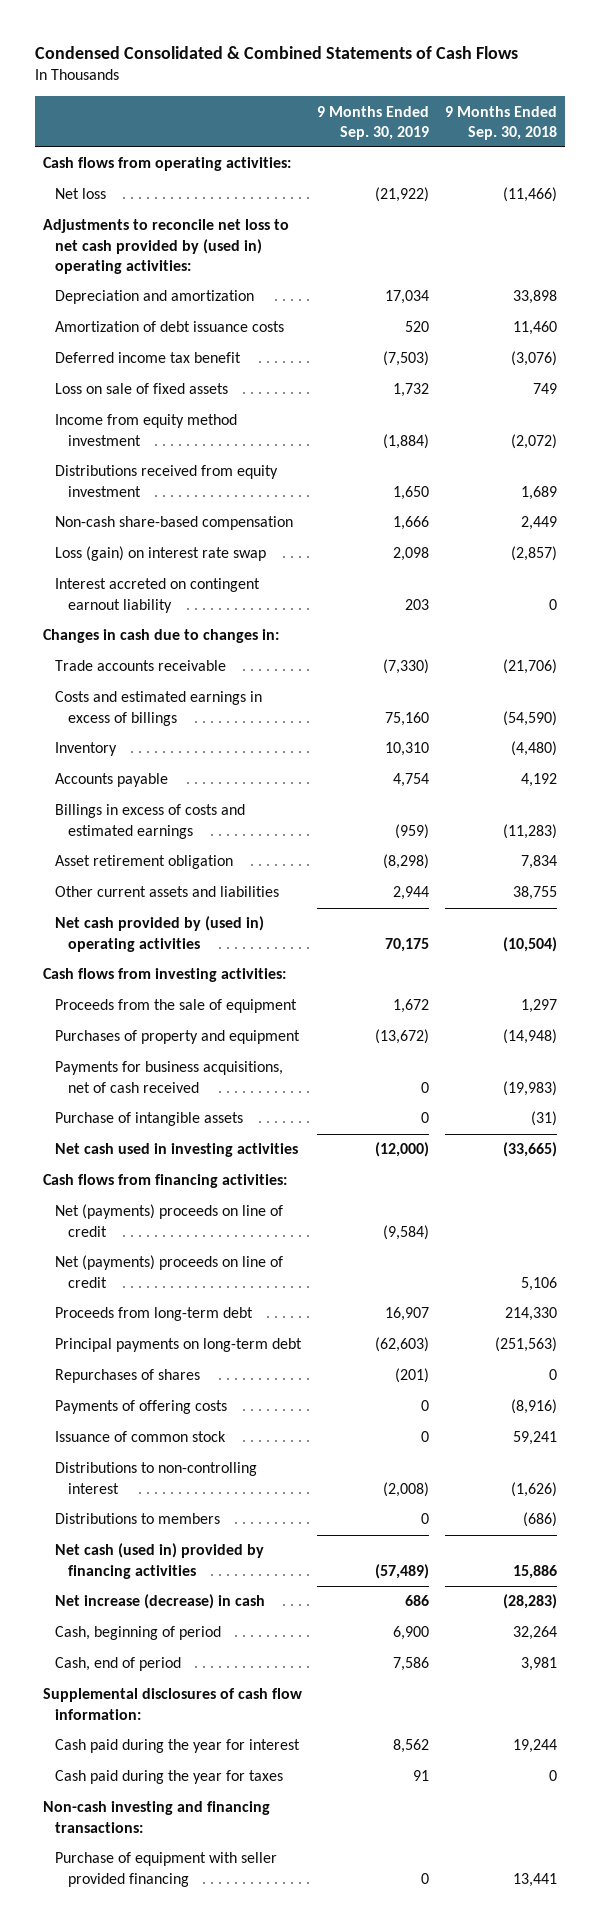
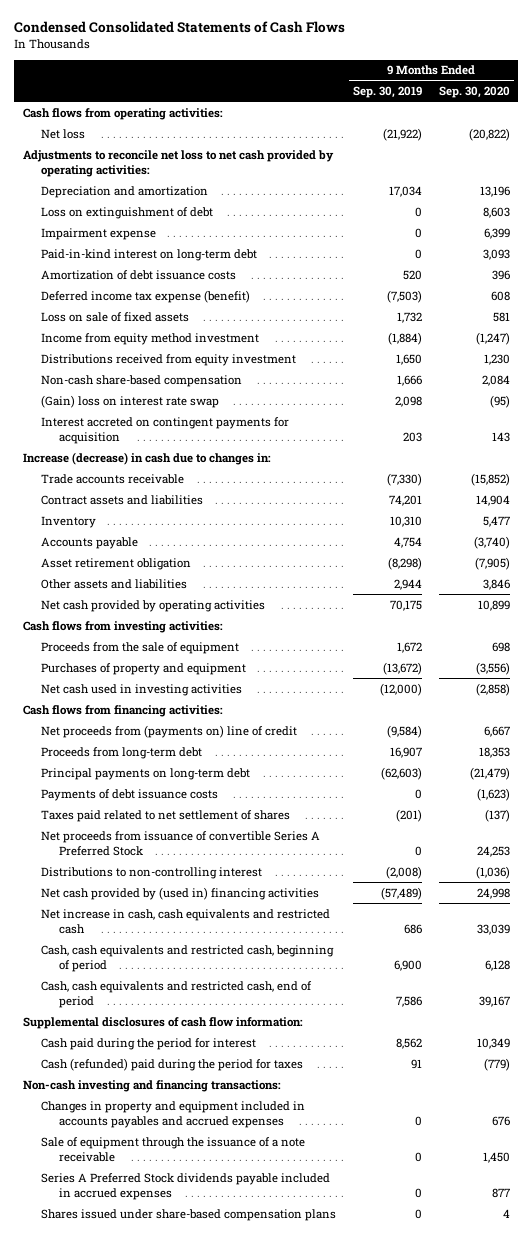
- Condensed Consolidated & Combined Statements of Cash Flows
+ Condensed Consolidated Statements of Cash Flows
- | 9 Months Ended Sep. 30, 2019 | 9 Months Ended Sep. 30, 2018
+ | 9 Months Ended Sep. 30, 2019 | 9 Months Ended Sep. 30, 2020
- Adjustments to reconcile net loss to net cash provided by (used in) operating activities:
+ Adjustments to reconcile net loss to net cash provided by operating activities:
+ Loss on extinguishment of debt | 0 | 8,603
+ Impairment expense | 0 | 6,399
+ Paid-in-kind interest on long-term debt | 0 | 3,093
- Deferred income tax benefit | (7,503) | (3,076)
+ Deferred income tax expense (benefit) | (7,503) | 608
- Loss (gain) on interest rate swap | 2,098 | (2,857)
- Interest accreted on contingent earnout liability | 203 | 0
- Changes in cash due to changes in:
+ (Gain) loss on interest rate swap | 2,098 | (95)
+ Interest accreted on contingent payments for acquisition | 203 | 143
+ Increase (decrease) in cash due to changes in:
- Costs and estimated earnings in excess of billings | 75,160 | (54,590)
+ Contract assets and liabilities | 74,201 | 14,904
- Billings in excess of costs and estimated earnings | (959) | (11,283)
- Other current assets and liabilities | 2,944 | 38,755
- Net cash provided by (used in) operating activities | 70,175 | (10,504)
+ Other assets and liabilities | 2,944 | 3,846
+ Net cash provided by operating activities | 70,175 | 10,899
- Payments for business acquisitions, net of cash received | 0 | (19,983)
- Purchase of intangible assets | 0 | (31)
- Net (payments) proceeds on line of credit | (9,584) |
- Net (payments) proceeds on line of credit | | 5,106
+ Net proceeds from (payments on) line of credit | (9,584) | 6,667
- Repurchases of shares | (201) | 0
- Payments of offering costs | 0 | (8,916)
- Issuance of common stock | 0 | 59,241
+ Payments of debt issuance costs | 0 | (1,623)
+ Taxes paid related to net settlement of shares | (201) | (137)
+ Net proceeds from issuance of convertible Series A Preferred Stock | 0 | 24,253
- Distributions to members | 0 | (686)
- Net cash (used in) provided by financing activities | (57,489) | 15,886
- Net increase (decrease) in cash | 686 | (28,283)
- Cash, beginning of period | 6,900 | 32,264
- Cash, end of period | 7,586 | 3,981
+ Net cash provided by (used in) financing activities | (57,489) | 24,998
+ Net increase in cash, cash equivalents and restricted cash | 686 | 33,039
+ Cash, cash equivalents and restricted cash, beginning of period | 6,900 | 6,128
+ Cash, cash equivalents and restricted cash, end of period | 7,586 | 39,167
- Cash paid during the year for interest | 8,562 | 19,244
- Cash paid during the year for taxes | 91 | 0
+ Cash paid during the period for interest | 8,562 | 10,349
+ Cash (refunded) paid during the period for taxes | 91 | (779)
- Purchase of equipment with seller provided financing | 0 | 13,441
+ Changes in property and equipment included in accounts payables and accrued expenses | 0 | 676
+ Sale of equipment through the issuance of a note receivable | 0 | 1,450
+ Series A Preferred Stock dividends payable included in accrued expenses | 0 | 877
+ Shares issued under share-based compensation plans | 0 | 4

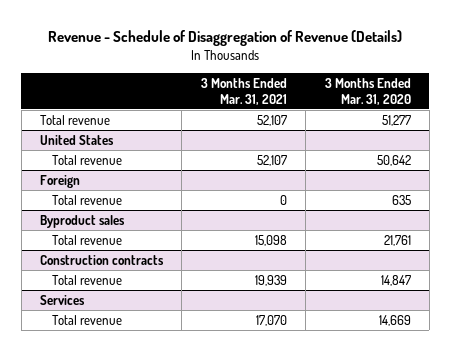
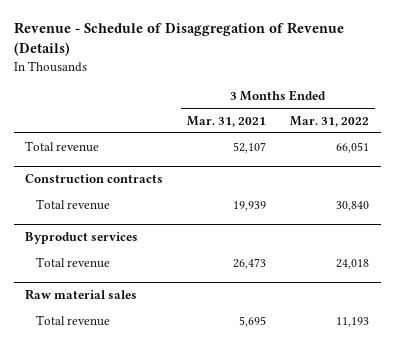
- | 3 Months Ended Mar. 31, 2021 | 3 Months Ended Mar. 31, 2020
+ | 3 Months Ended Mar. 31, 2021 | 3 Months Ended Mar. 31, 2022
- United States
- Total revenue | 52,107 | 50,642
- Foreign
- Total revenue | 0 | 635
- Byproduct sales
- Total revenue | 15,098 | 21,761
- Services
- Total revenue | 17,070 | 14,669
+ Byproduct services
+ Total revenue | 26,473 | 24,018
+ Raw material sales
+ Total revenue | 5,695 | 11,193

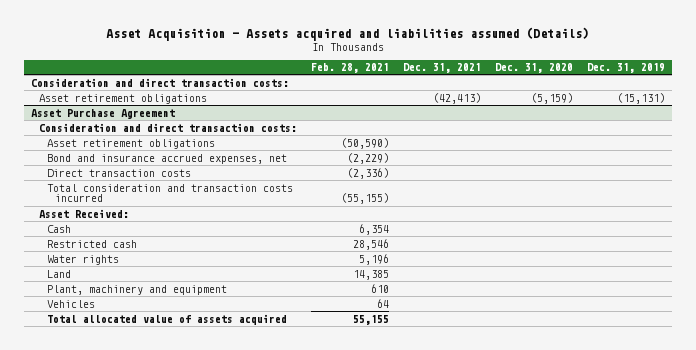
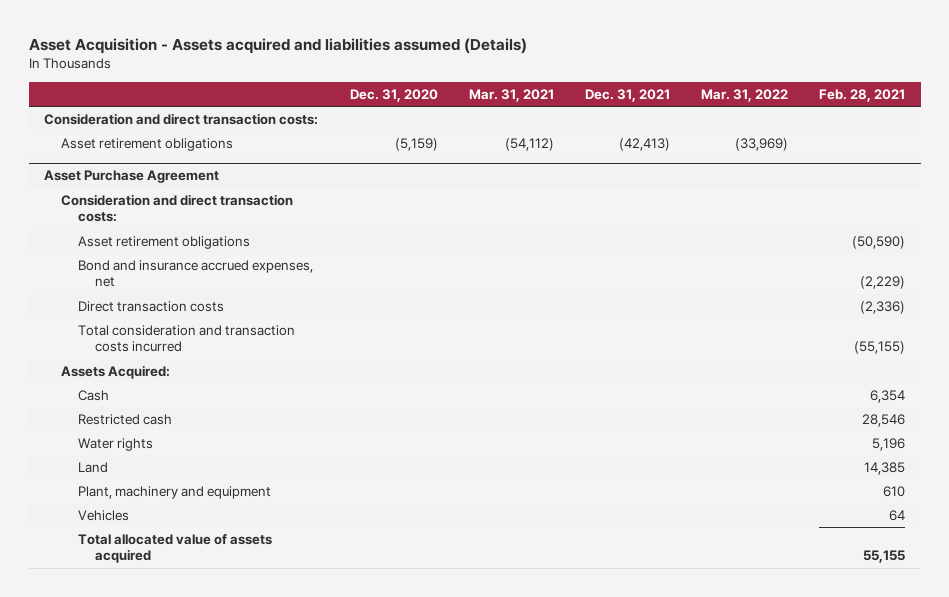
- | Feb. 28, 2021 | Dec. 31, 2021 | Dec. 31, 2020 | Dec. 31, 2019
+ | Dec. 31, 2020 | Mar. 31, 2021 | Dec. 31, 2021 | Mar. 31, 2022 | Feb. 28, 2021
@ Asset Purchase Agreement
- Asset Received:
+ Assets Acquired:

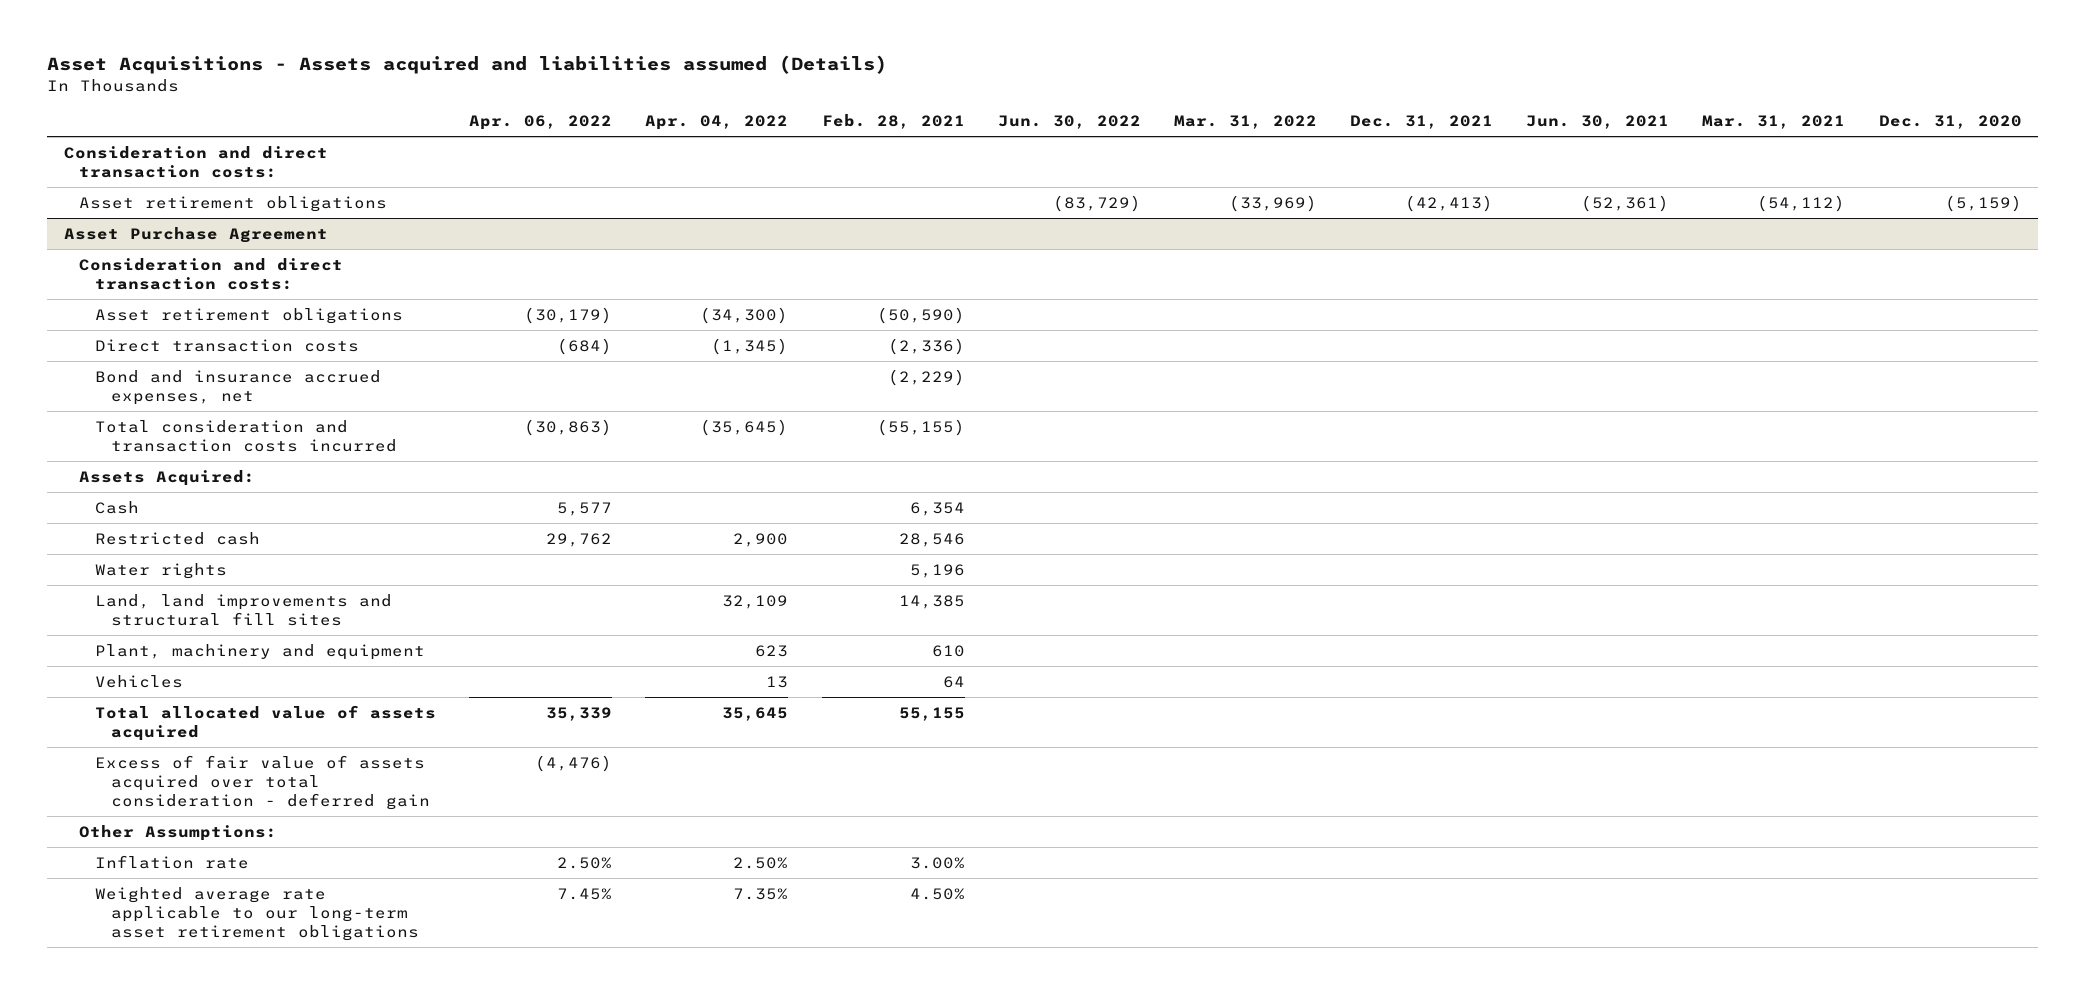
- Asset Acquisition - Assets acquired and liabilities assumed (Details)
+ Asset Acquisitions - Assets acquired and liabilities assumed (Details)
- | Dec. 31, 2020 | Mar. 31, 2021 | Dec. 31, 2021 | Mar. 31, 2022 | Feb. 28, 2021
+ | Apr. 06, 2022 | Apr. 04, 2022 | Feb. 28, 2021 | Jun. 30, 2022 | Mar. 31, 2022 | Dec. 31, 2021 | Jun. 30, 2021 | Mar. 31, 2021 | Dec. 31, 2020
@ Asset Purchase Agreement
moved down: Bond and insurance accrued expenses, net | | | (2,229) | | | | | |
- Land | | | | | 14,385
+ Land, land improvements and structural fill sites | | 32,109 | 14,385 | | | | | |
+ Excess of fair value of assets acquired over total consideration - deferred gain | (4,476) | | | | | | | |
+ Other Assumptions:
+ Inflation rate | 2.50% | 2.50% | 3.00% | | | | | |
+ Weighted average rate applicable to our long-term asset retirement obligations | 7.45% | 7.35% | 4.50% | | | | | |

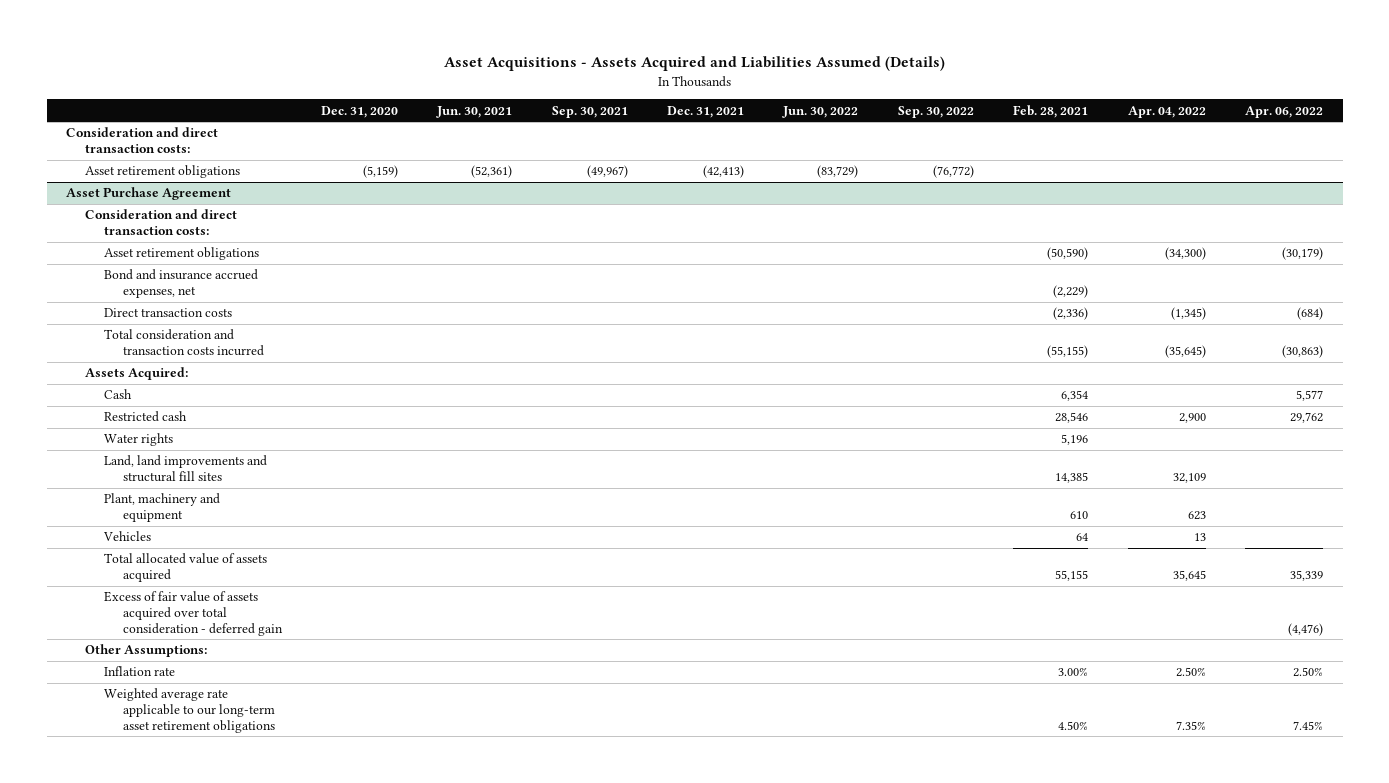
- Asset Acquisitions - Assets acquired and liabilities assumed (Details)
+ Asset Acquisitions - Assets Acquired and Liabilities Assumed (Details)
- | Apr. 06, 2022 | Apr. 04, 2022 | Feb. 28, 2021 | Jun. 30, 2022 | Mar. 31, 2022 | Dec. 31, 2021 | Jun. 30, 2021 | Mar. 31, 2021 | Dec. 31, 2020
+ | Dec. 31, 2020 | Jun. 30, 2021 | Sep. 30, 2021 | Dec. 31, 2021 | Jun. 30, 2022 | Sep. 30, 2022 | Feb. 28, 2021 | Apr. 04, 2022 | Apr. 06, 2022
@ Asset Purchase Agreement
moved down: Direct transaction costs | | | | | | | (2,336) | (1,345) | (684)

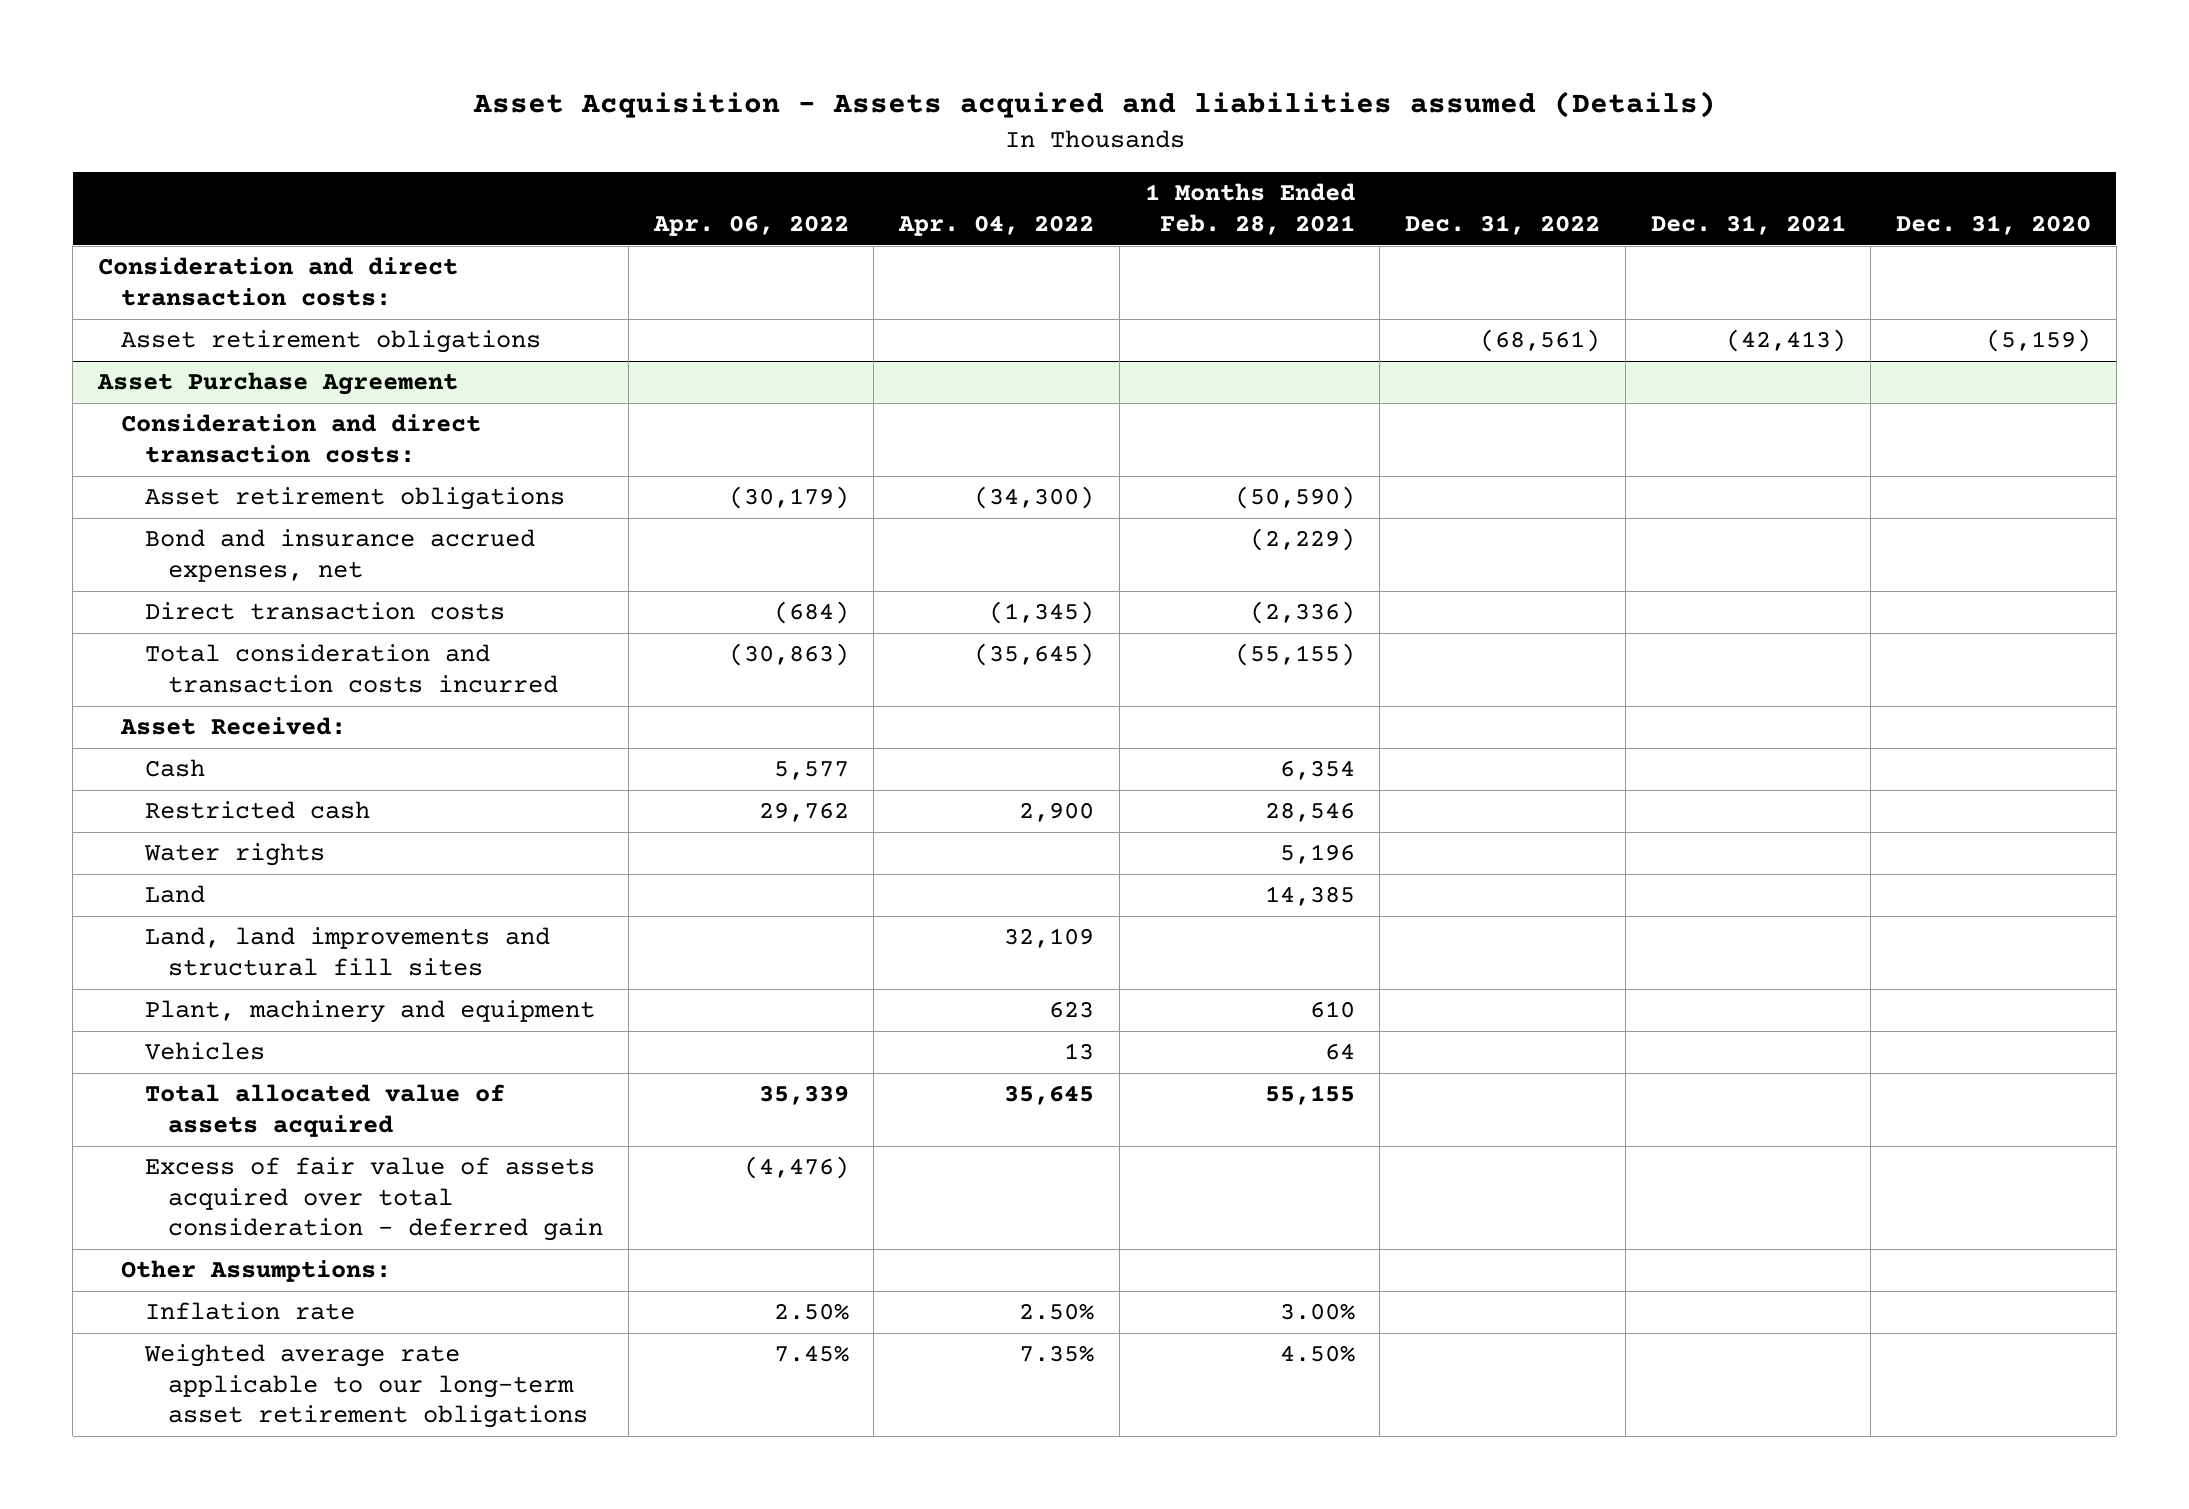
- Asset Acquisitions - Assets Acquired and Liabilities Assumed (Details)
+ Asset Acquisition - Assets acquired and liabilities assumed (Details)
- | Dec. 31, 2020 | Jun. 30, 2021 | Sep. 30, 2021 | Dec. 31, 2021 | Jun. 30, 2022 | Sep. 30, 2022 | Feb. 28, 2021 | Apr. 04, 2022 | Apr. 06, 2022
+ | Apr. 06, 2022 | Apr. 04, 2022 | 1 Months Ended Feb. 28, 2021 | Dec. 31, 2022 | Dec. 31, 2021 | Dec. 31, 2020
@ Asset Purchase Agreement
- Assets Acquired:
+ Asset Received:
+ Land | | | 14,385 | | |

